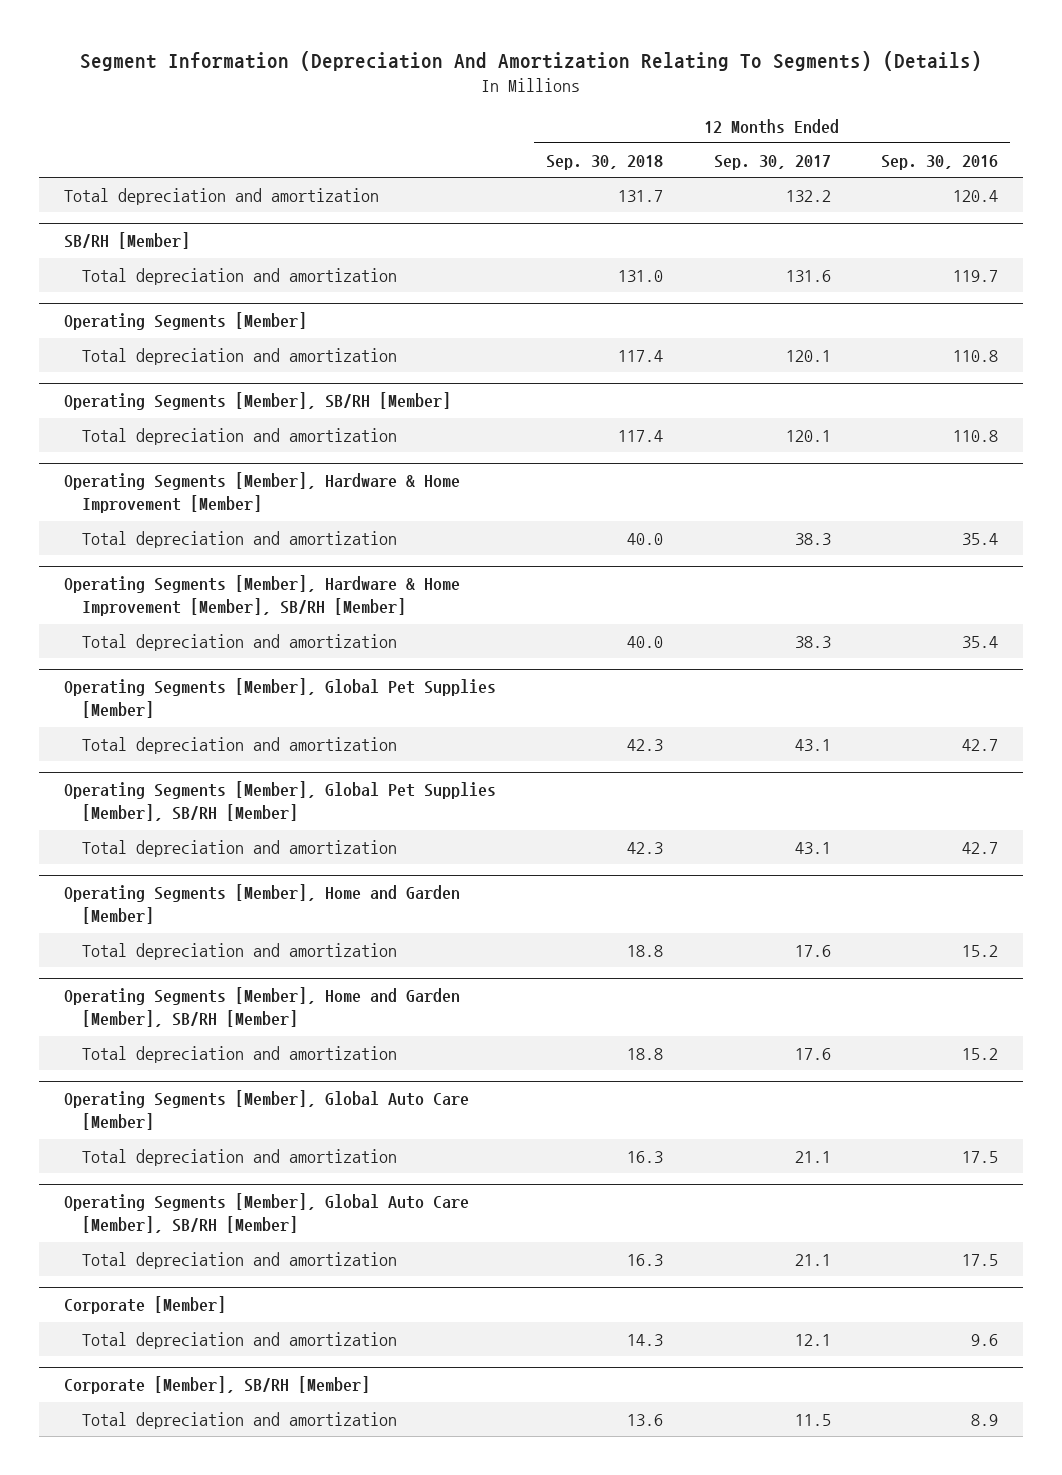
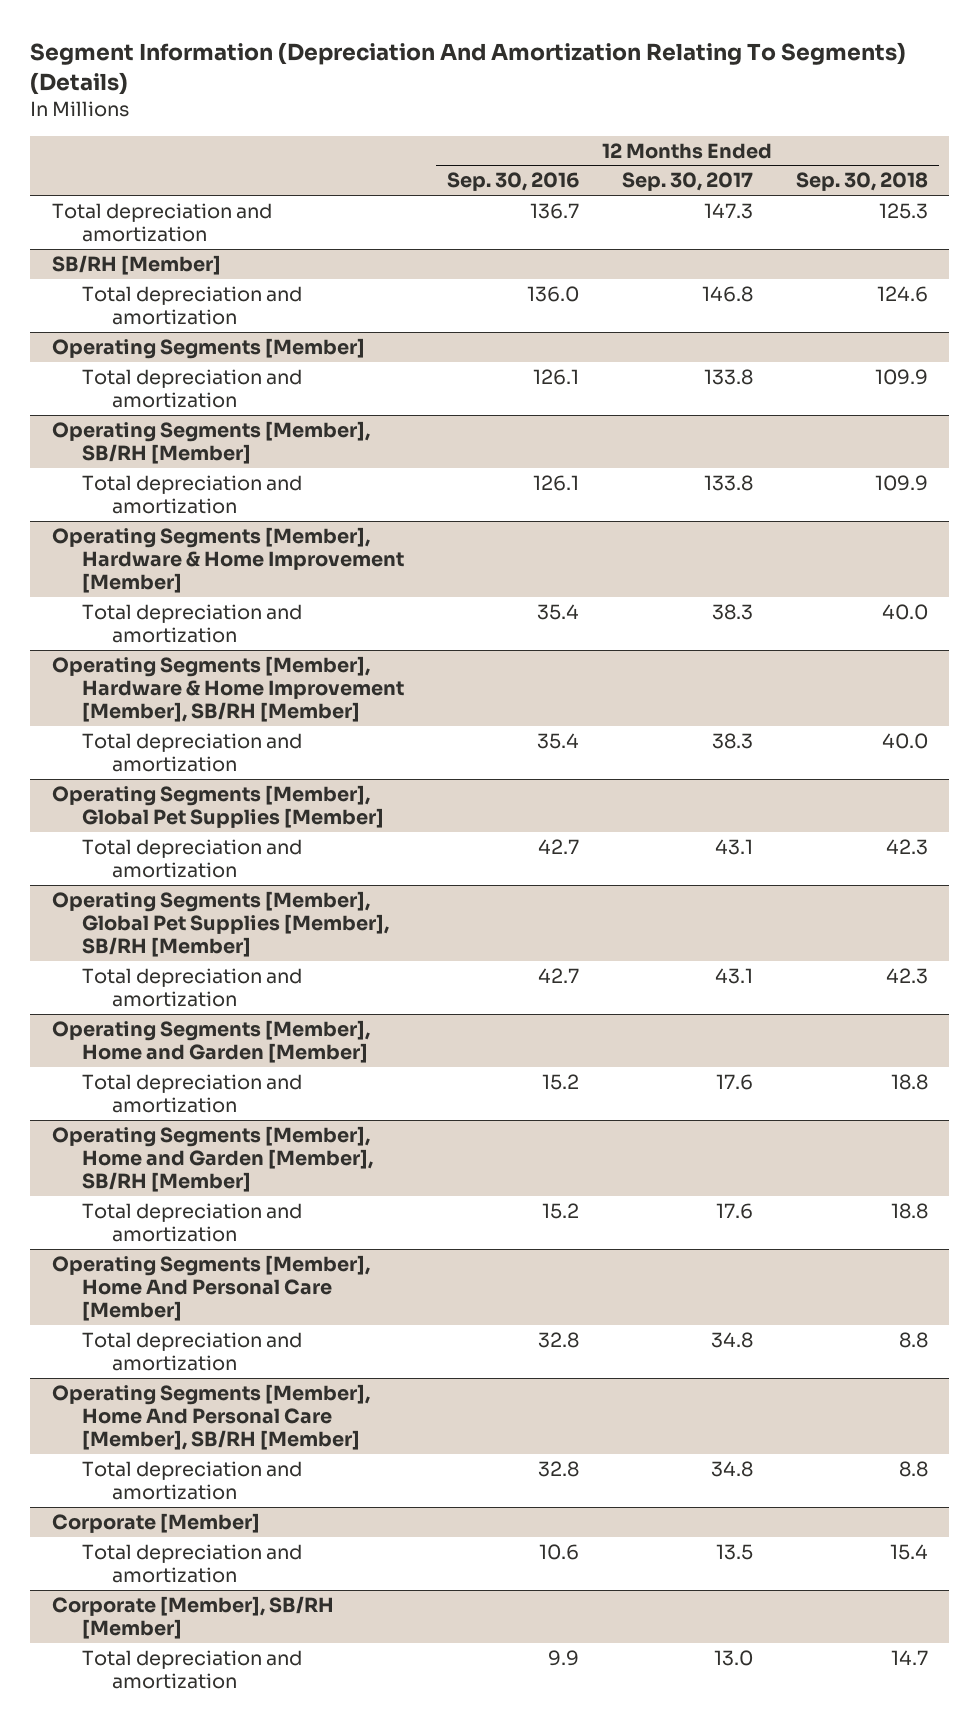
- | 12 Months Ended Sep. 30, 2018 | 12 Months Ended Sep. 30, 2017 | 12 Months Ended Sep. 30, 2016
+ | 12 Months Ended Sep. 30, 2016 | 12 Months Ended Sep. 30, 2017 | 12 Months Ended Sep. 30, 2018
- Total depreciation and amortization | 131.7 | 132.2 | 120.4
+ Total depreciation and amortization | 136.7 | 147.3 | 125.3
@ SB/RH [Member]
- Total depreciation and amortization | 131.0 | 131.6 | 119.7
+ Total depreciation and amortization | 136.0 | 146.8 | 124.6
@ Operating Segments [Member]
- Total depreciation and amortization | 117.4 | 120.1 | 110.8
+ Total depreciation and amortization | 126.1 | 133.8 | 109.9
@ Operating Segments [Member], SB/RH [Member]
- Total depreciation and amortization | 117.4 | 120.1 | 110.8
+ Total depreciation and amortization | 126.1 | 133.8 | 109.9
- Operating Segments [Member], Global Auto Care [Member]
- Total depreciation and amortization | 16.3 | 21.1 | 17.5
- Operating Segments [Member], Global Auto Care [Member], SB/RH [Member]
- Total depreciation and amortization | 16.3 | 21.1 | 17.5
+ Operating Segments [Member], Home And Personal Care [Member]
+ Total depreciation and amortization | 32.8 | 34.8 | 8.8
+ Operating Segments [Member], Home And Personal Care [Member], SB/RH [Member]
+ Total depreciation and amortization | 32.8 | 34.8 | 8.8
@ Corporate [Member]
- Total depreciation and amortization | 14.3 | 12.1 | 9.6
+ Total depreciation and amortization | 10.6 | 13.5 | 15.4
@ Corporate [Member], SB/RH [Member]
- Total depreciation and amortization | 13.6 | 11.5 | 8.9
+ Total depreciation and amortization | 9.9 | 13.0 | 14.7

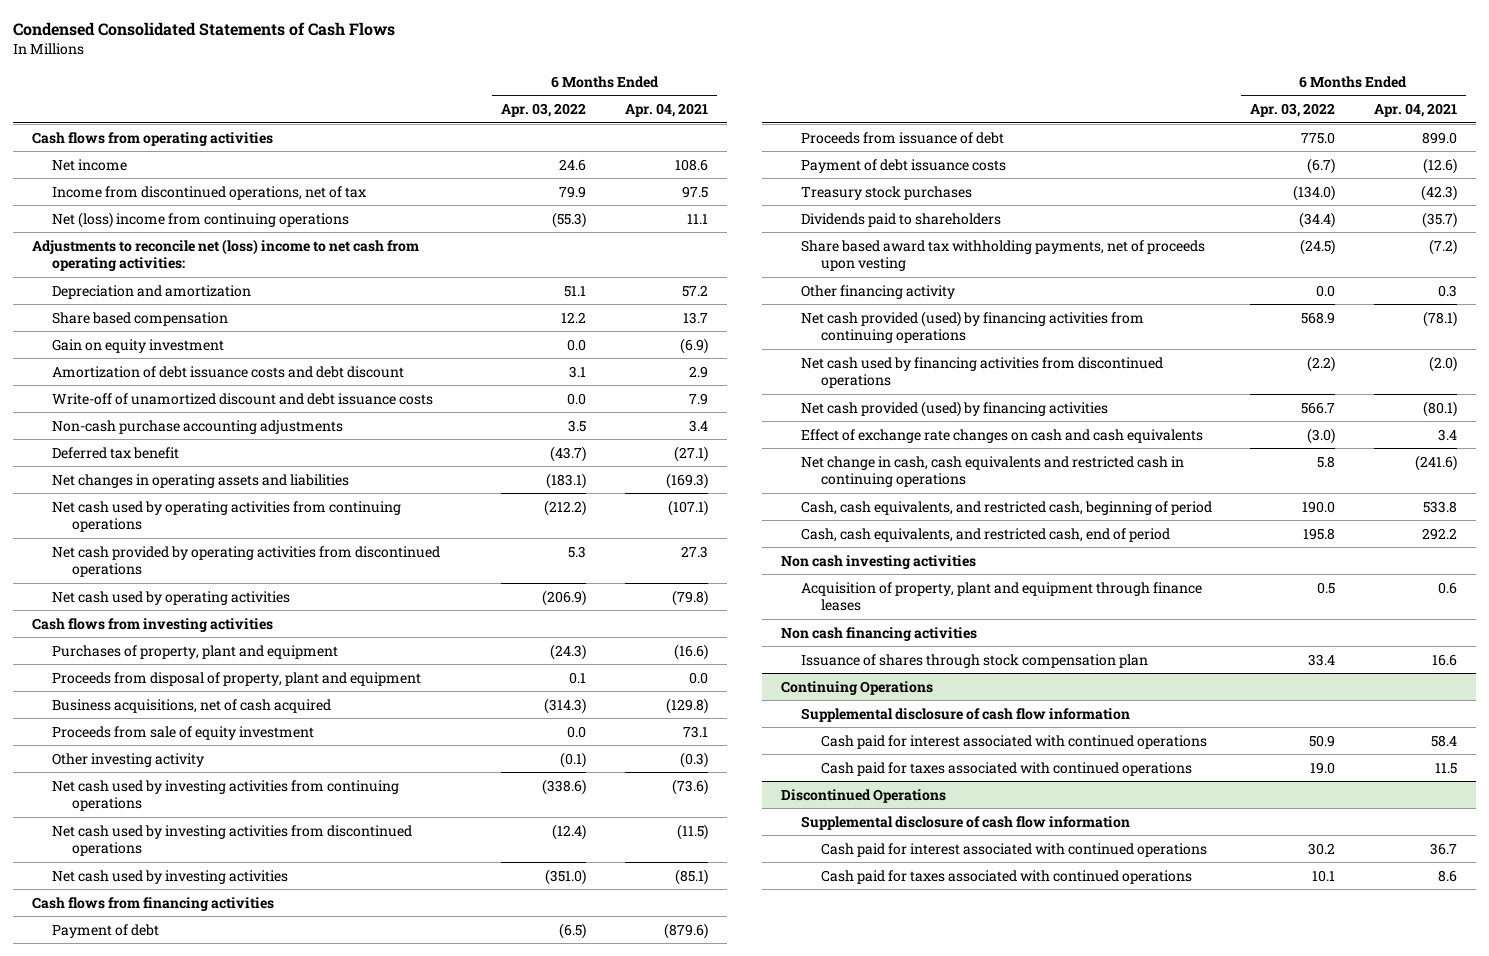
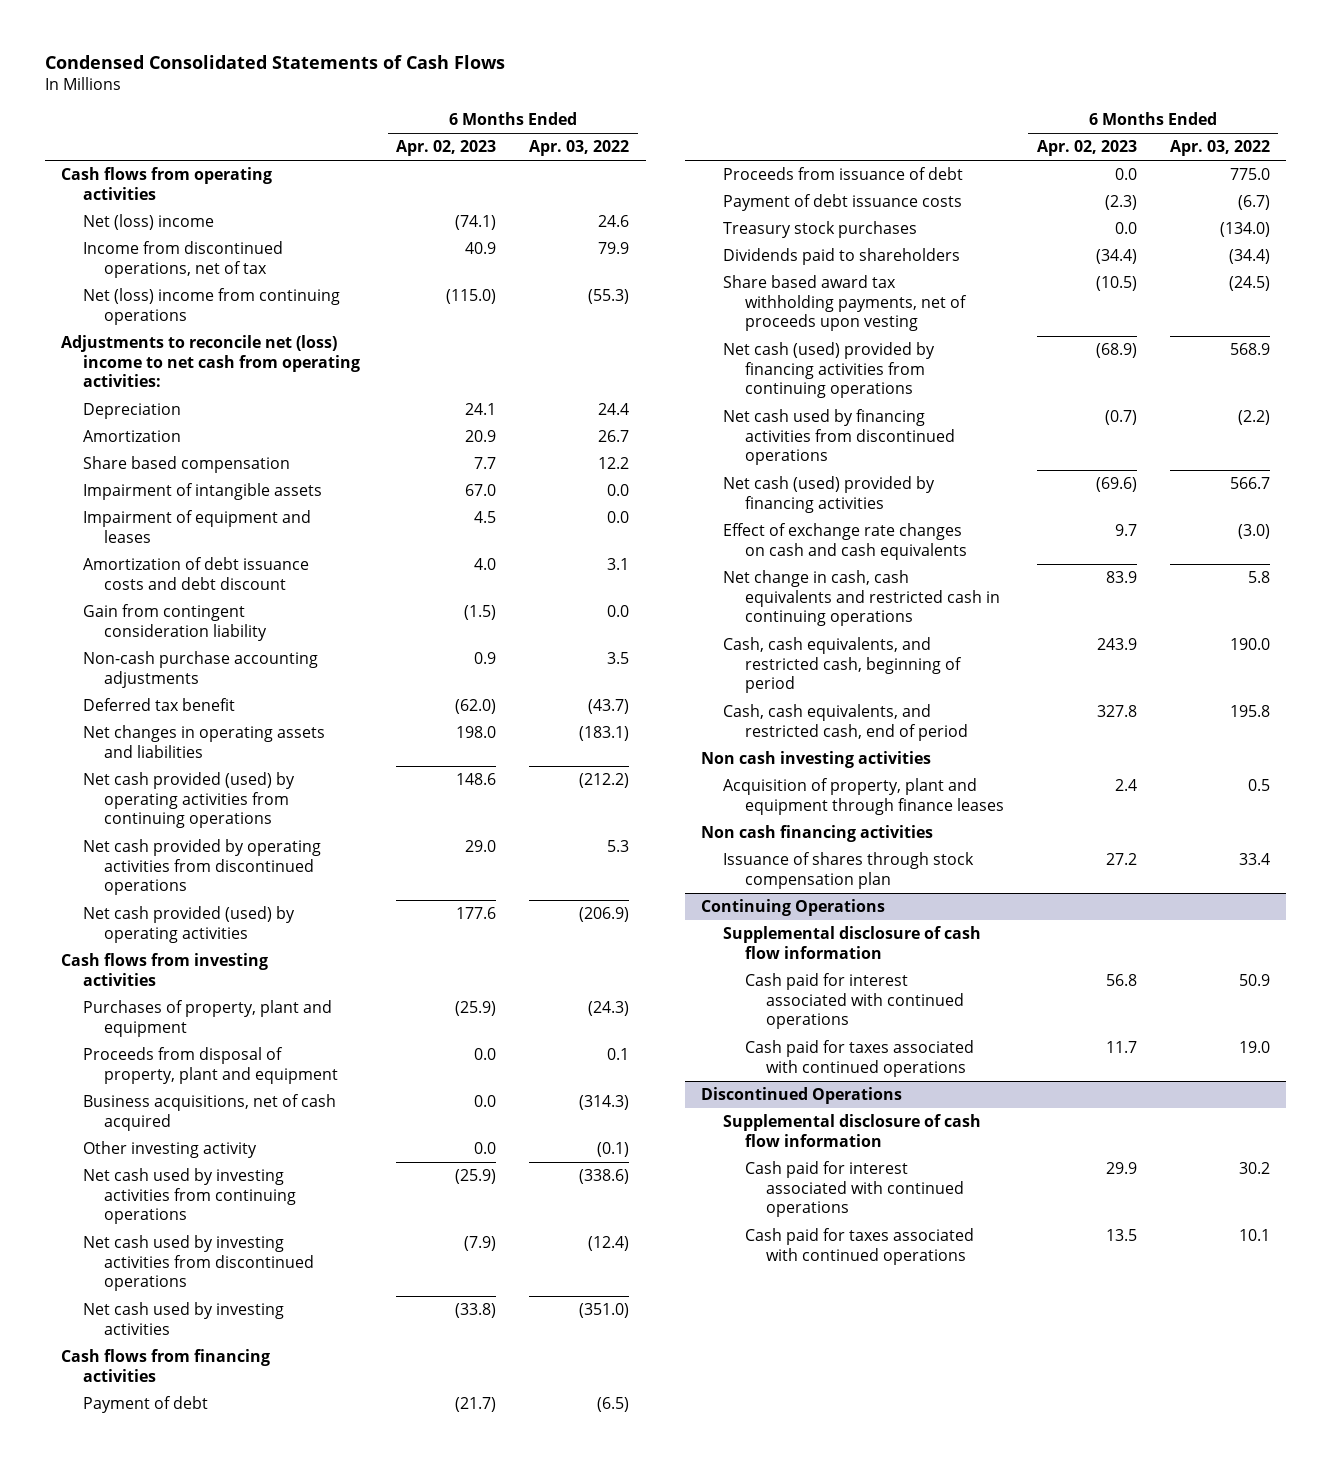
- | 6 Months Ended Apr. 03, 2022 | 6 Months Ended Apr. 04, 2021
+ | 6 Months Ended Apr. 02, 2023 | 6 Months Ended Apr. 03, 2022
- Net income | 24.6 | 108.6
+ Net (loss) income | (74.1) | 24.6
- Depreciation and amortization | 51.1 | 57.2
+ Depreciation | 24.1 | 24.4
+ Amortization | 20.9 | 26.7
- Gain on equity investment | 0.0 | (6.9)
+ Impairment of intangible assets | 67.0 | 0.0
+ Impairment of equipment and leases | 4.5 | 0.0
- Write-off of unamortized discount and debt issuance costs | 0.0 | 7.9
+ Gain from contingent consideration liability | (1.5) | 0.0
- Net cash used by operating activities from continuing operations | (212.2) | (107.1)
+ Net cash provided (used) by operating activities from continuing operations | 148.6 | (212.2)
- Net cash used by operating activities | (206.9) | (79.8)
+ Net cash provided (used) by operating activities | 177.6 | (206.9)
- Proceeds from sale of equity investment | 0.0 | 73.1
- Other financing activity | 0.0 | 0.3
- Net cash provided (used) by financing activities from continuing operations | 568.9 | (78.1)
+ Net cash (used) provided by financing activities from continuing operations | (68.9) | 568.9
- Net cash provided (used) by financing activities | 566.7 | (80.1)
+ Net cash (used) provided by financing activities | (69.6) | 566.7

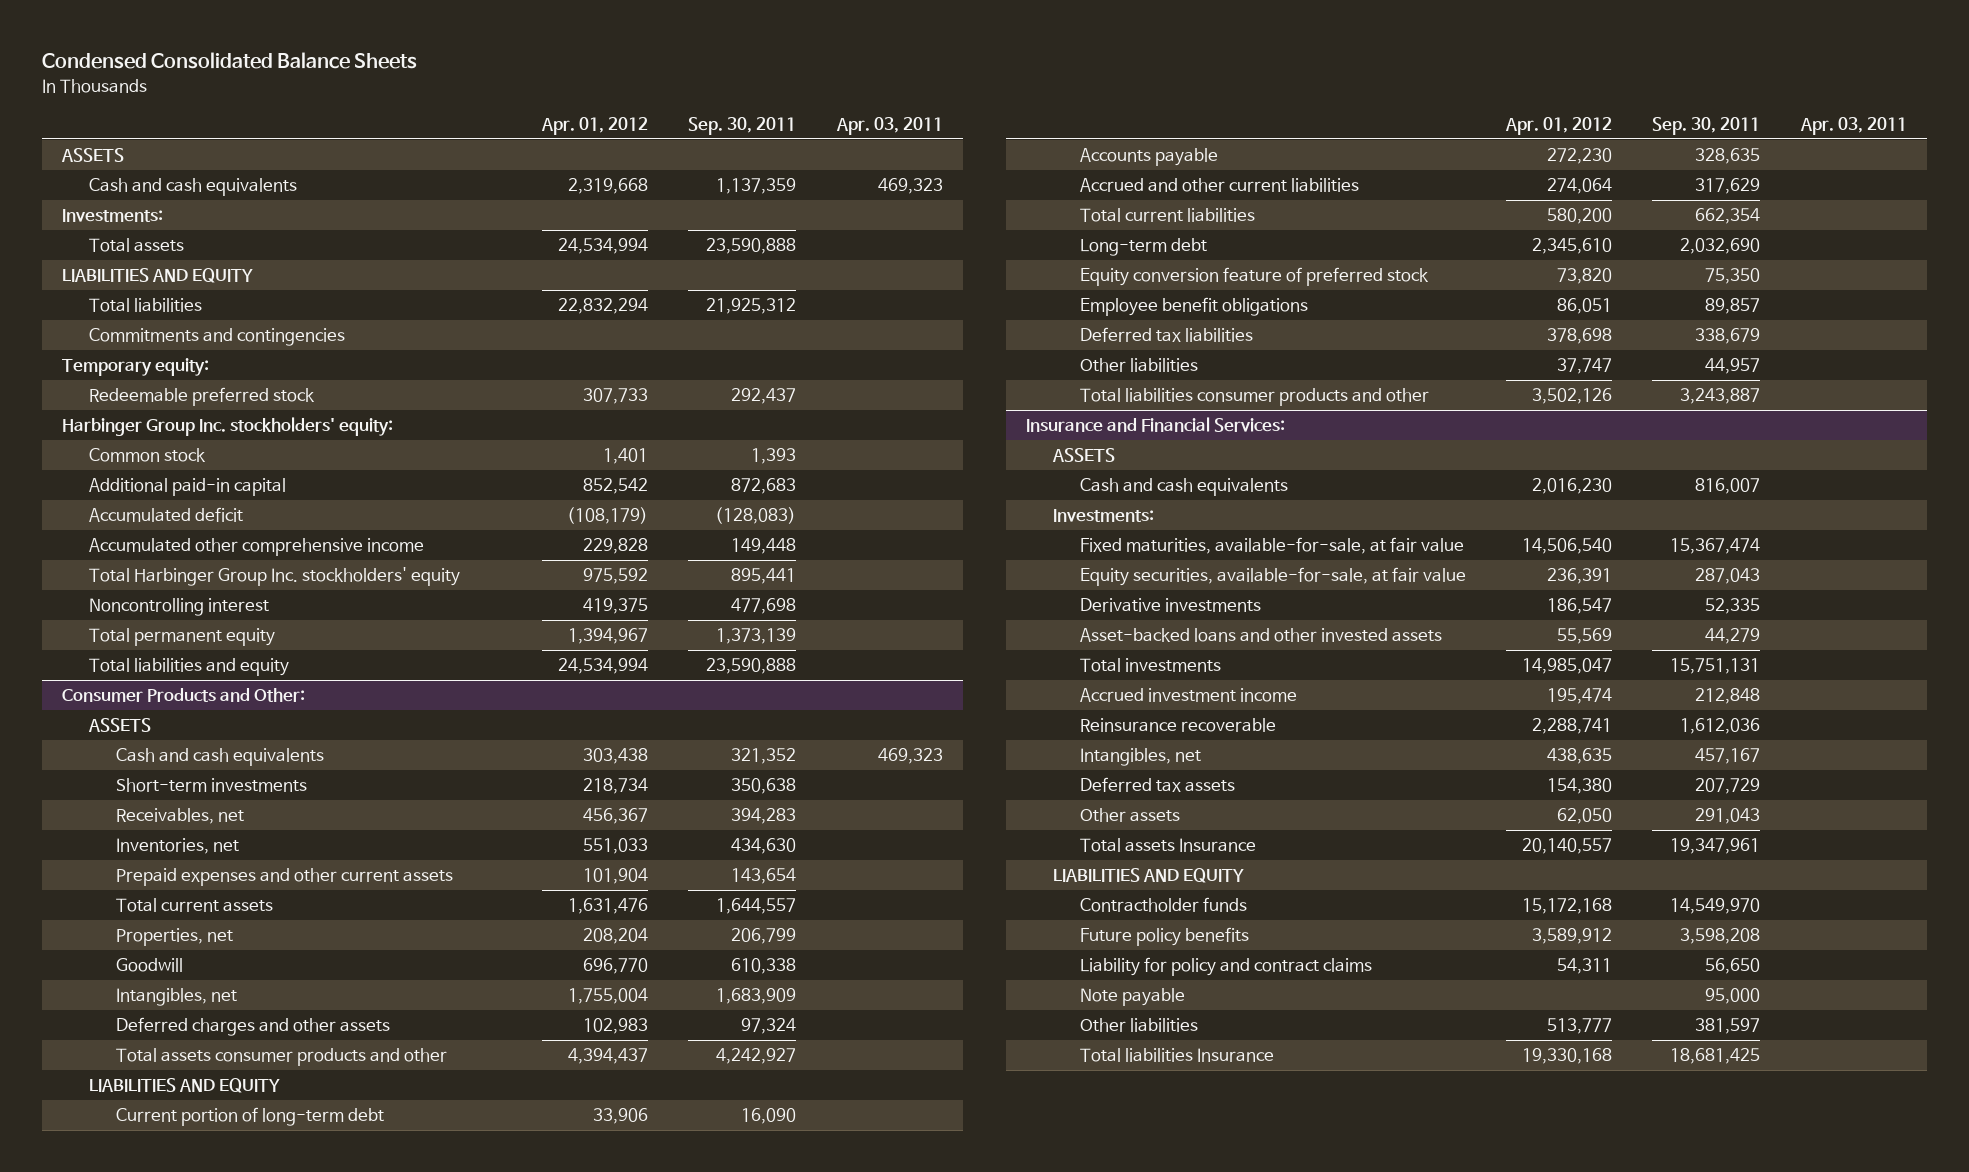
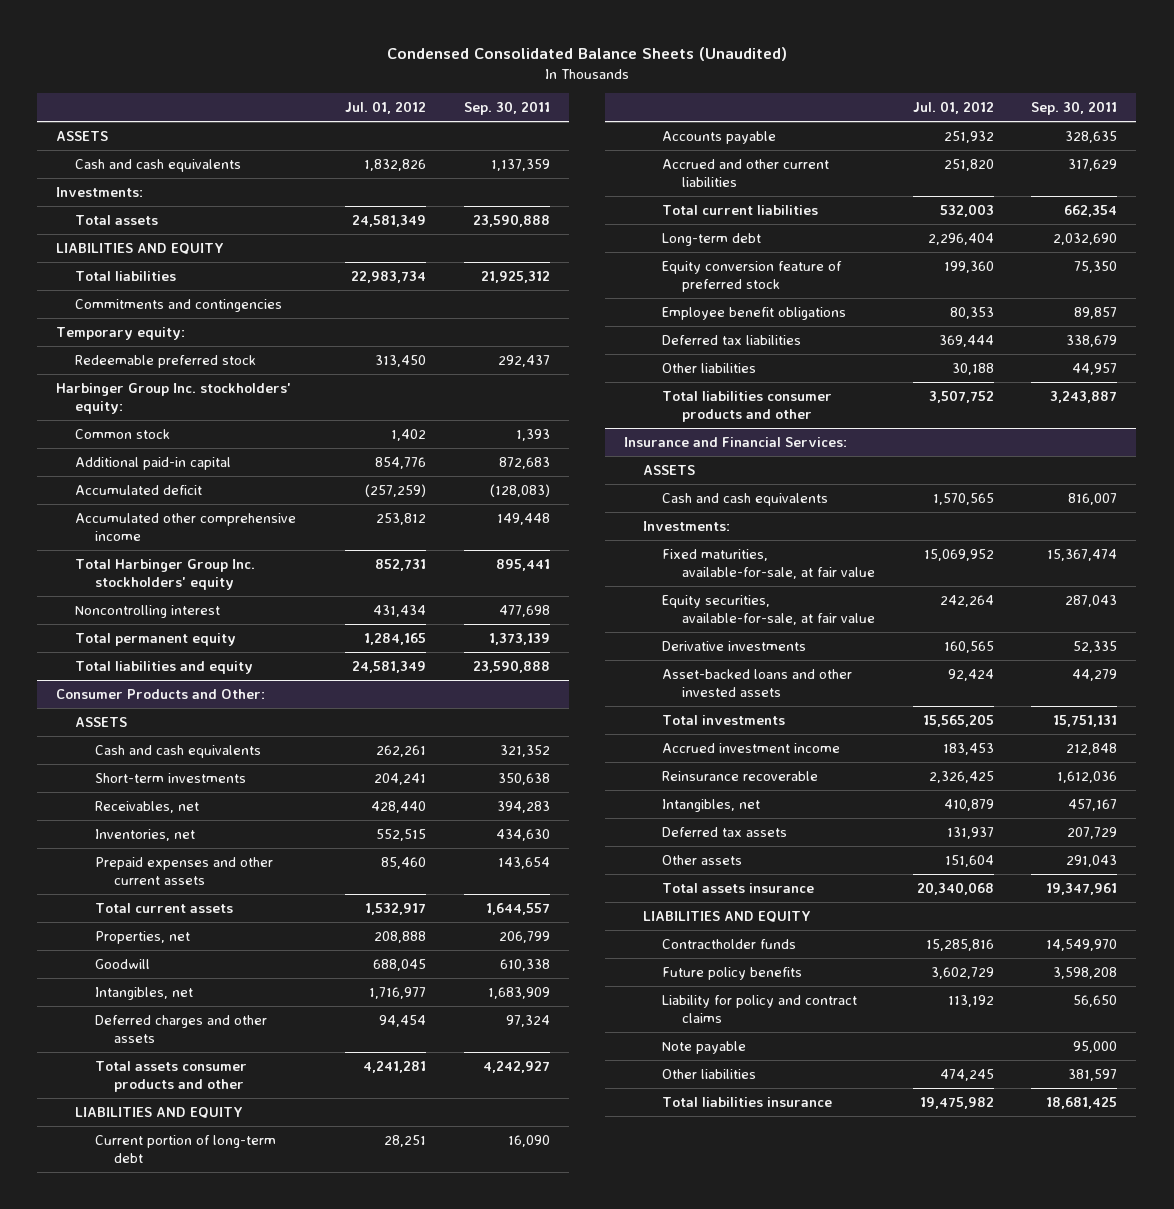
- Condensed Consolidated Balance Sheets
+ Condensed Consolidated Balance Sheets (Unaudited)
- | Apr. 01, 2012 | Sep. 30, 2011 | Apr. 03, 2011
+ | Jul. 01, 2012 | Sep. 30, 2011
@ Insurance and Financial Services:
- Total assets Insurance | 20,140,557 | 19,347,961 |
+ Total assets insurance | 20,340,068 | 19,347,961
- Total liabilities Insurance | 19,330,168 | 18,681,425 |
+ Total liabilities insurance | 19,475,982 | 18,681,425

